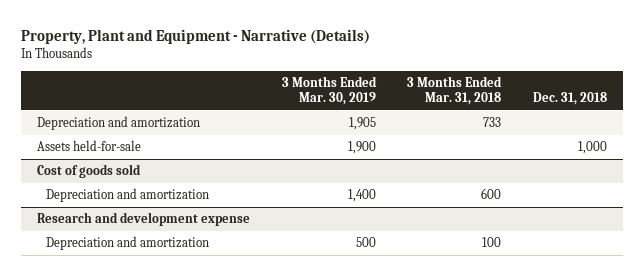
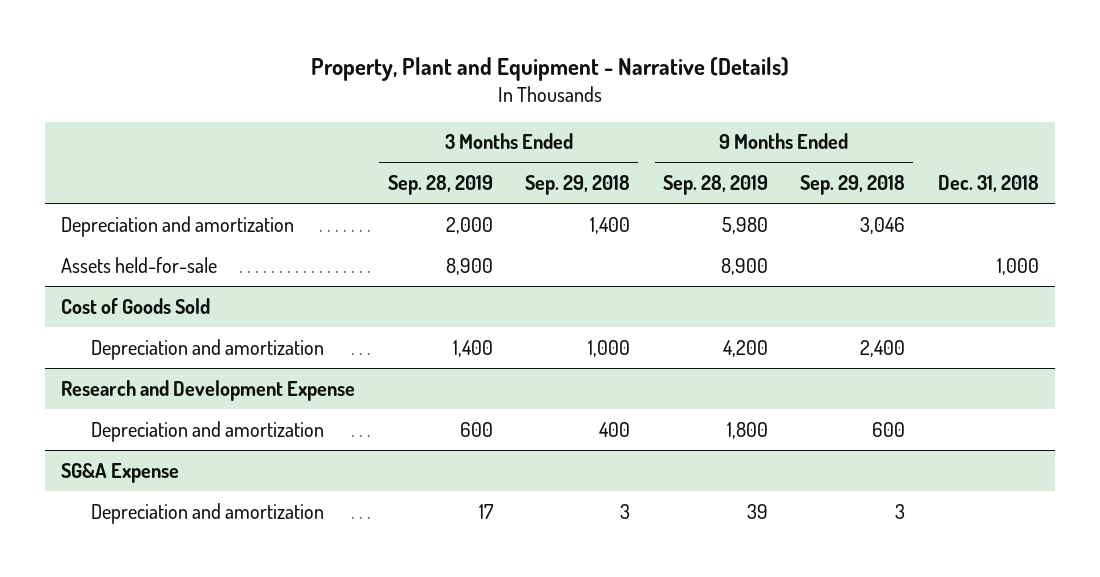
- | 3 Months Ended Mar. 30, 2019 | 3 Months Ended Mar. 31, 2018 | Dec. 31, 2018
+ | 3 Months Ended Sep. 28, 2019 | 3 Months Ended Sep. 29, 2018 | 9 Months Ended Sep. 28, 2019 | 9 Months Ended Sep. 29, 2018 | Dec. 31, 2018
- Cost of goods sold
+ Cost of Goods Sold
- Research and development expense
+ Research and Development Expense
+ SG&A Expense
+ Depreciation and amortization | 17 | 3 | 39 | 3 |

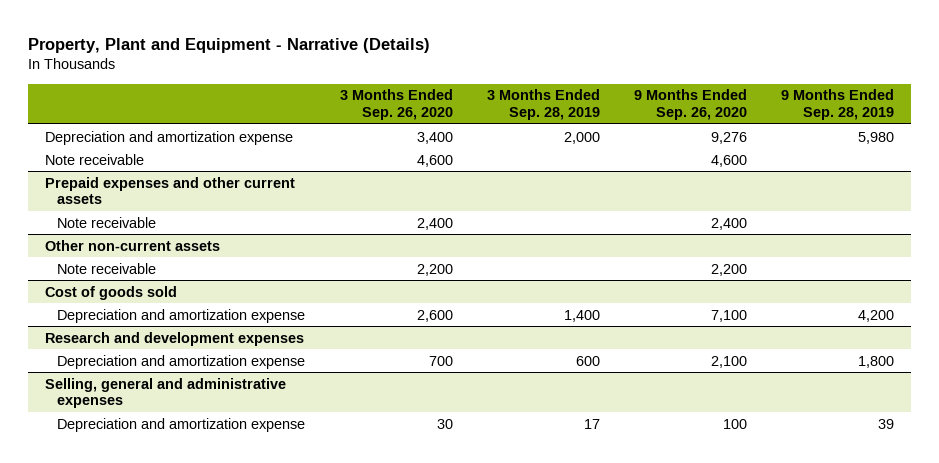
- | 3 Months Ended Sep. 28, 2019 | 3 Months Ended Sep. 29, 2018 | 9 Months Ended Sep. 28, 2019 | 9 Months Ended Sep. 29, 2018 | Dec. 31, 2018
+ | 3 Months Ended Sep. 26, 2020 | 3 Months Ended Sep. 28, 2019 | 9 Months Ended Sep. 26, 2020 | 9 Months Ended Sep. 28, 2019
- Depreciation and amortization | 2,000 | 1,400 | 5,980 | 3,046 |
- Assets held-for-sale | 8,900 | | 8,900 | | 1,000
- Cost of Goods Sold
- Depreciation and amortization | 1,400 | 1,000 | 4,200 | 2,400 |
- Research and Development Expense
- Depreciation and amortization | 600 | 400 | 1,800 | 600 |
- SG&A Expense
- Depreciation and amortization | 17 | 3 | 39 | 3 |
+ Depreciation and amortization expense | 3,400 | 2,000 | 9,276 | 5,980
+ Note receivable | 4,600 | | 4,600 |
+ Prepaid expenses and other current assets
+ Note receivable | 2,400 | | 2,400 |
+ Other non-current assets
+ Note receivable | 2,200 | | 2,200 |
+ Cost of goods sold
+ Depreciation and amortization expense | 2,600 | 1,400 | 7,100 | 4,200
+ Research and development expenses
+ Depreciation and amortization expense | 700 | 600 | 2,100 | 1,800
+ Selling, general and administrative expenses
+ Depreciation and amortization expense | 30 | 17 | 100 | 39

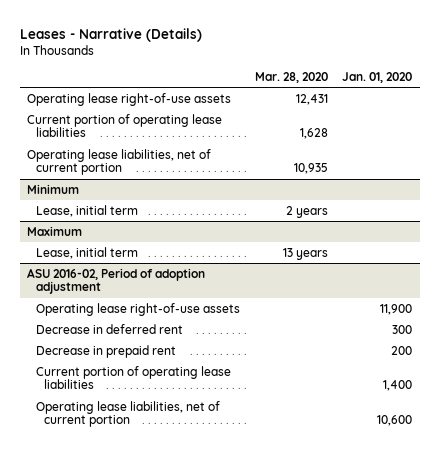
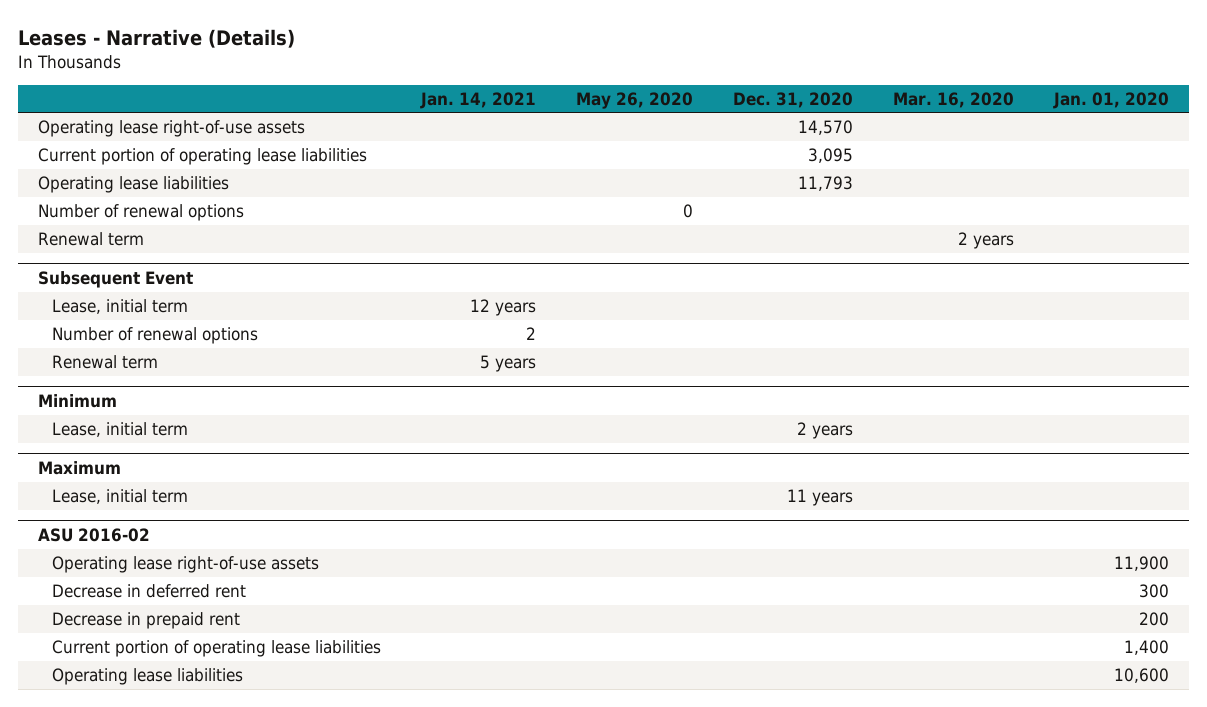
- | Mar. 28, 2020 | Jan. 01, 2020
+ | Jan. 14, 2021 | May 26, 2020 | Dec. 31, 2020 | Mar. 16, 2020 | Jan. 01, 2020
- Operating lease liabilities, net of current portion | 10,935 |
+ Operating lease liabilities | | | 11,793 | |
+ Number of renewal options | | 0 | | |
+ Renewal term | | | | 2 years |
+ Subsequent Event
+ Lease, initial term | 12 years | | | |
+ Number of renewal options | 2 | | | |
+ Renewal term | 5 years | | | |
- ASU 2016-02, Period of adoption adjustment
+ ASU 2016-02
- Operating lease liabilities, net of current portion | | 10,600
+ Operating lease liabilities | | | | | 10,600

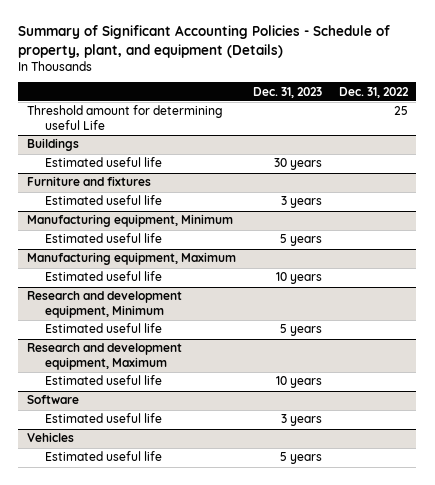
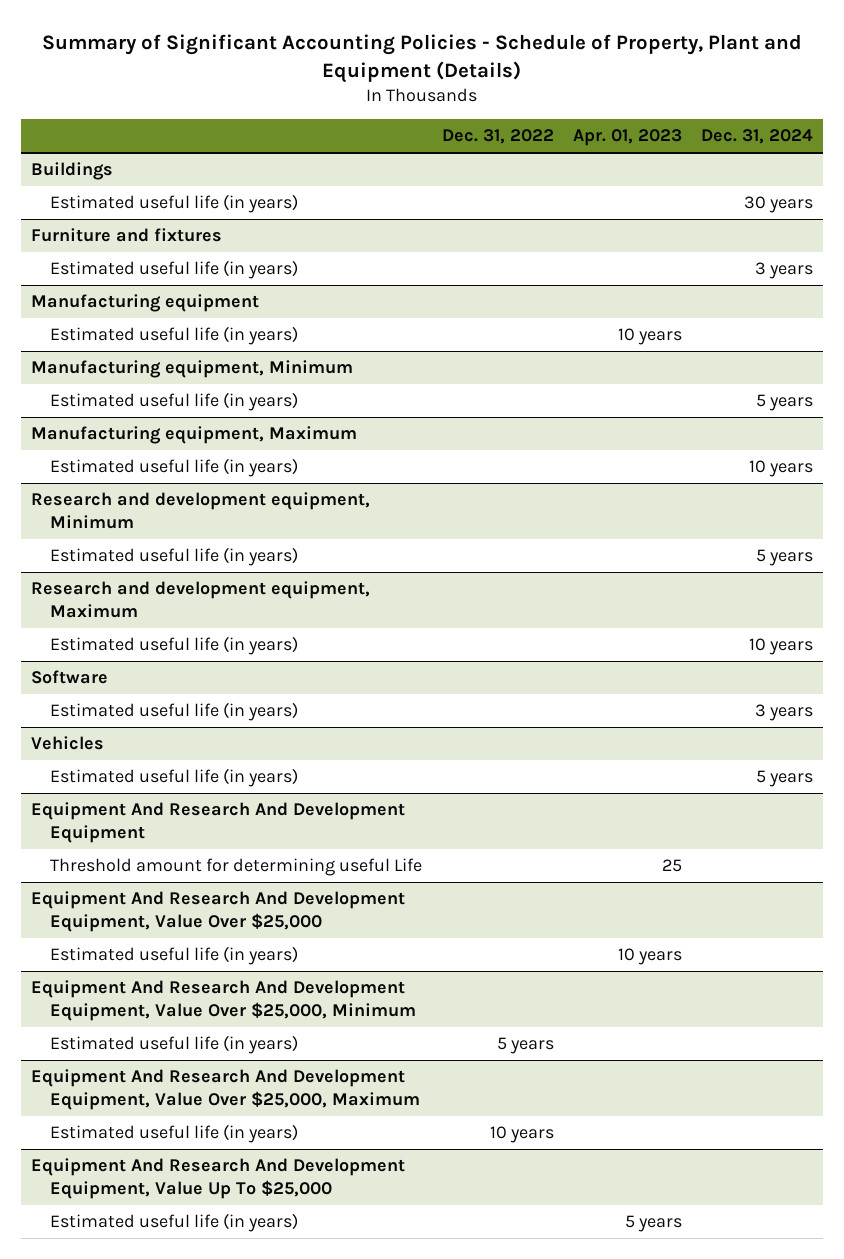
- Summary of Significant Accounting Policies - Schedule of property, plant, and equipment (Details)
+ Summary of Significant Accounting Policies - Schedule of Property, Plant and Equipment (Details)
- | Dec. 31, 2023 | Dec. 31, 2022
+ | Dec. 31, 2022 | Apr. 01, 2023 | Dec. 31, 2024
- Threshold amount for determining useful Life | | 25
@ Buildings
- Estimated useful life | 30 years |
+ Estimated useful life (in years) | | | 30 years
@ Furniture and fixtures
- Estimated useful life | 3 years |
+ Estimated useful life (in years) | | | 3 years
+ Manufacturing equipment
+ Estimated useful life (in years) | | 10 years |
@ Manufacturing equipment, Minimum
- Estimated useful life | 5 years |
+ Estimated useful life (in years) | | | 5 years
@ Manufacturing equipment, Maximum
- Estimated useful life | 10 years |
+ Estimated useful life (in years) | | | 10 years
@ Research and development equipment, Minimum
- Estimated useful life | 5 years |
+ Estimated useful life (in years) | | | 5 years
@ Research and development equipment, Maximum
- Estimated useful life | 10 years |
+ Estimated useful life (in years) | | | 10 years
@ Software
- Estimated useful life | 3 years |
+ Estimated useful life (in years) | | | 3 years
@ Vehicles
- Estimated useful life | 5 years |
+ Estimated useful life (in years) | | | 5 years
+ Equipment And Research And Development Equipment
+ Threshold amount for determining useful Life | | 25 |
+ Equipment And Research And Development Equipment, Value Over $25,000
+ Estimated useful life (in years) | | 10 years |
+ Equipment And Research And Development Equipment, Value Over $25,000, Minimum
+ Estimated useful life (in years) | 5 years | |
+ Equipment And Research And Development Equipment, Value Over $25,000, Maximum
+ Estimated useful life (in years) | 10 years | |
+ Equipment And Research And Development Equipment, Value Up To $25,000
+ Estimated useful life (in years) | | 5 years |

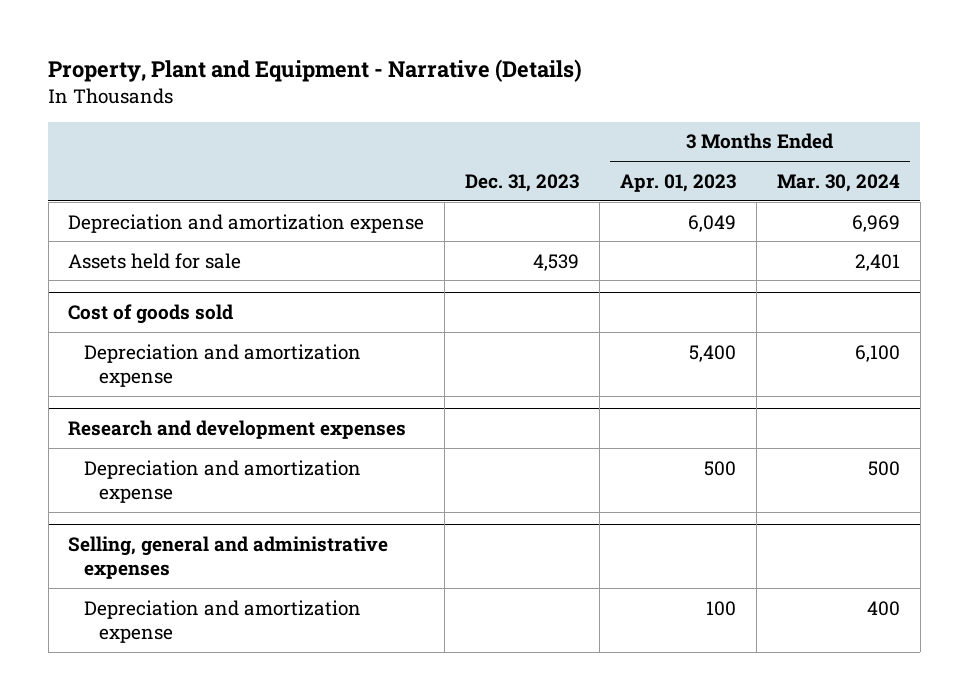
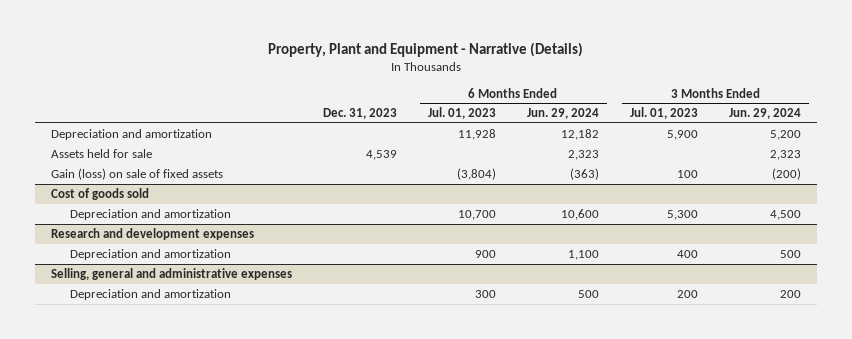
- | Dec. 31, 2023 | 3 Months Ended Apr. 01, 2023 | 3 Months Ended Mar. 30, 2024
+ | Dec. 31, 2023 | 6 Months Ended Jul. 01, 2023 | 6 Months Ended Jun. 29, 2024 | 3 Months Ended Jul. 01, 2023 | 3 Months Ended Jun. 29, 2024
- Depreciation and amortization expense | | 6,049 | 6,969
+ Depreciation and amortization | | 11,928 | 12,182 | 5,900 | 5,200
+ Gain (loss) on sale of fixed assets | | (3,804) | (363) | 100 | (200)
@ Cost of goods sold
- Depreciation and amortization expense | | 5,400 | 6,100
+ Depreciation and amortization | | 10,700 | 10,600 | 5,300 | 4,500
@ Research and development expenses
- Depreciation and amortization expense | | 500 | 500
+ Depreciation and amortization | | 900 | 1,100 | 400 | 500
@ Selling, general and administrative expenses
- Depreciation and amortization expense | | 100 | 400
+ Depreciation and amortization | | 300 | 500 | 200 | 200

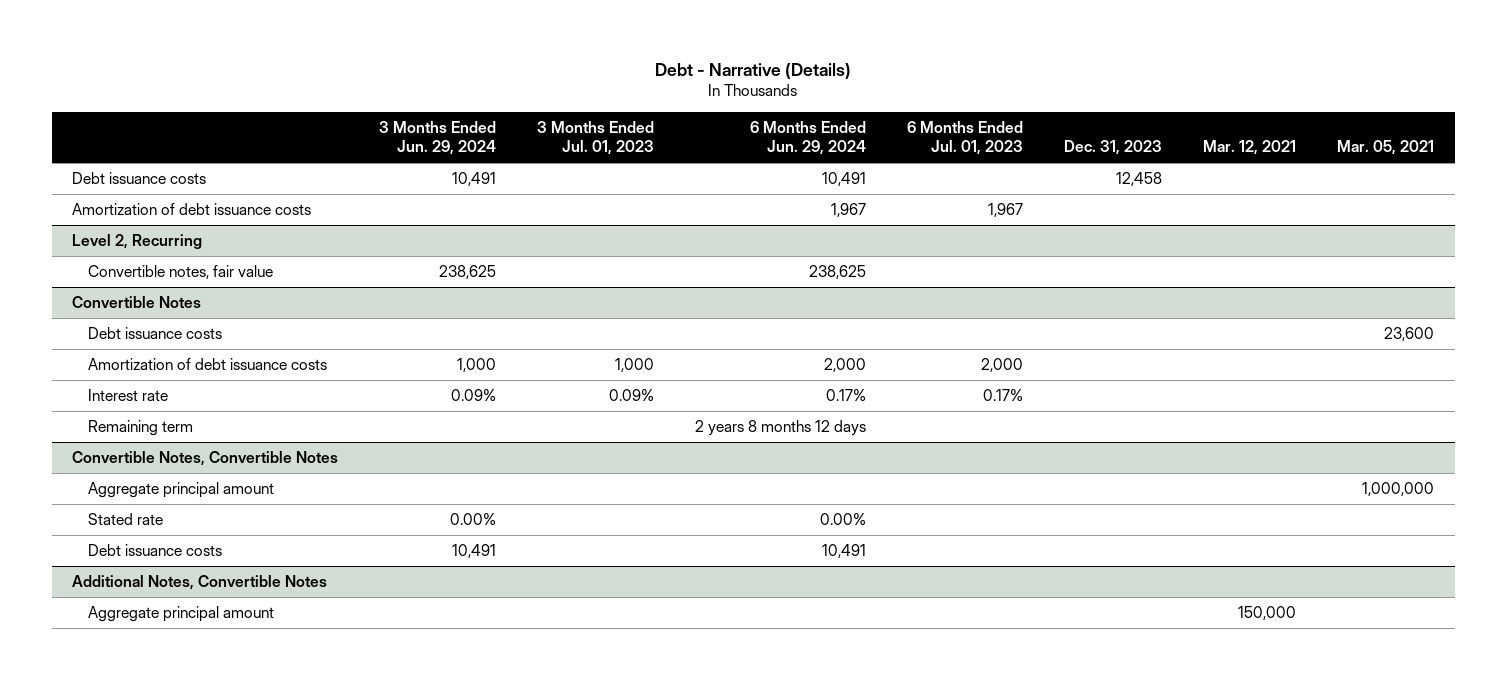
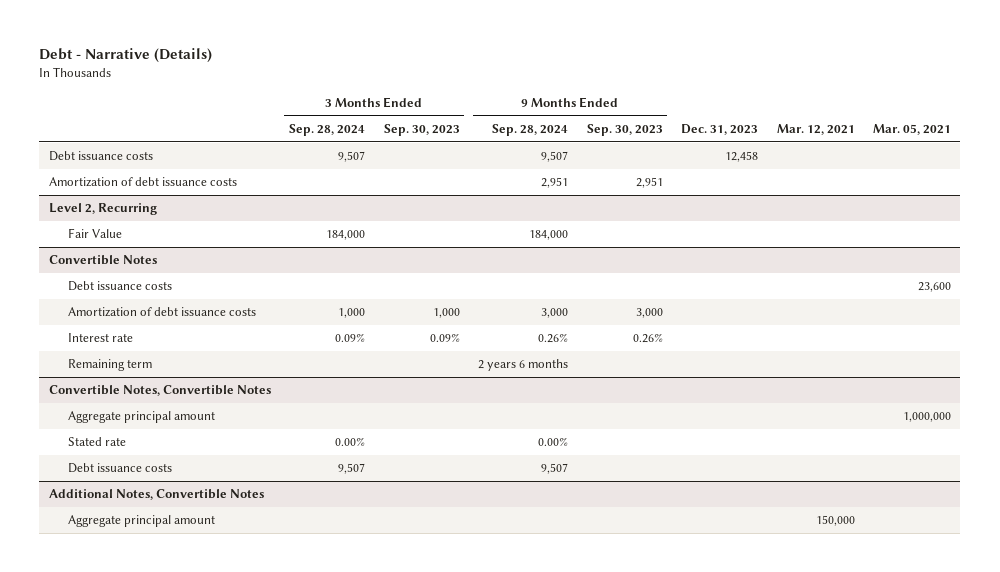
- | 3 Months Ended Jun. 29, 2024 | 3 Months Ended Jul. 01, 2023 | 6 Months Ended Jun. 29, 2024 | 6 Months Ended Jul. 01, 2023 | Dec. 31, 2023 | Mar. 12, 2021 | Mar. 05, 2021
+ | 3 Months Ended Sep. 28, 2024 | 3 Months Ended Sep. 30, 2023 | 9 Months Ended Sep. 28, 2024 | 9 Months Ended Sep. 30, 2023 | Dec. 31, 2023 | Mar. 12, 2021 | Mar. 05, 2021
@ Level 2, Recurring
- Convertible notes, fair value | 238,625 | | 238,625 | | | |
+ Fair Value | 184,000 | | 184,000 | | | |

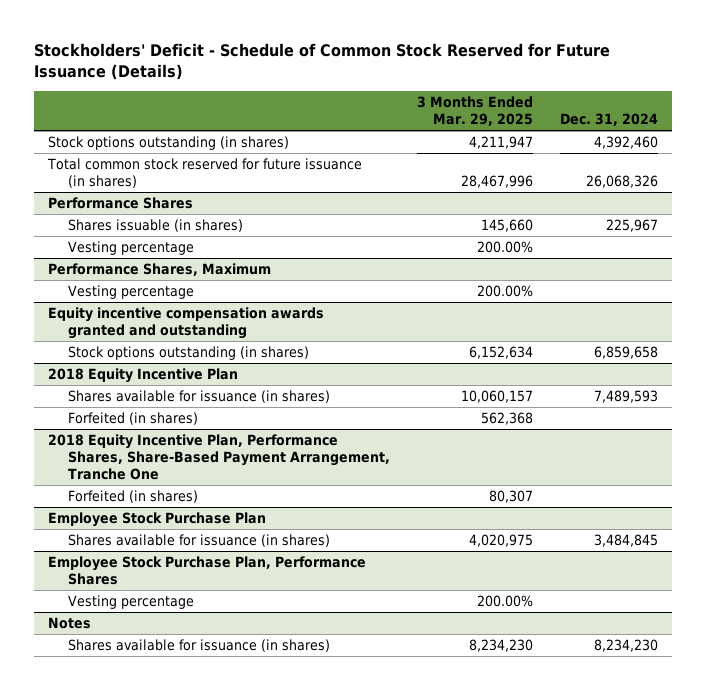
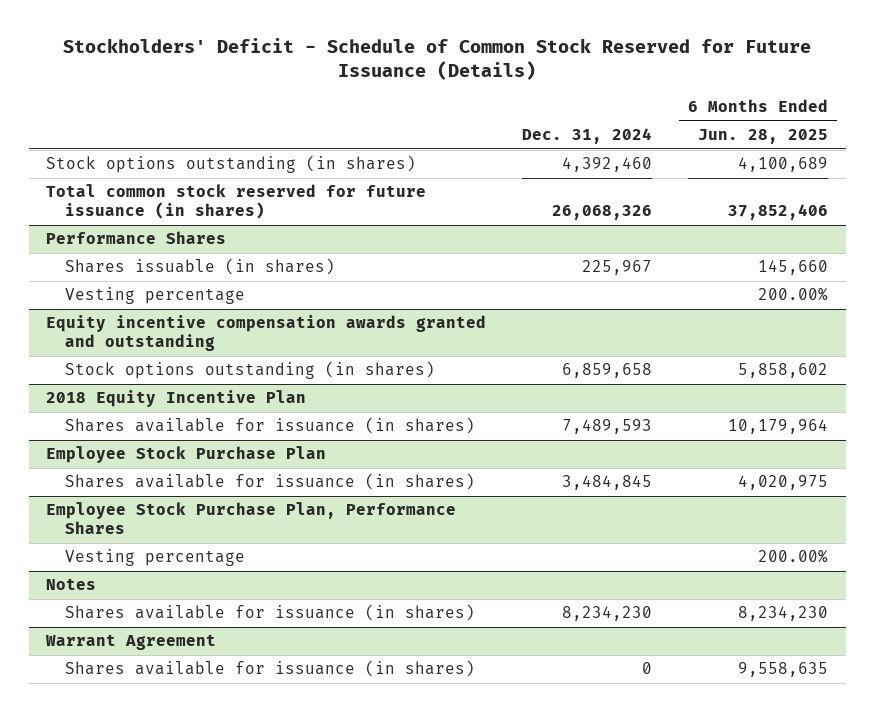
- | 3 Months Ended Mar. 29, 2025 | Dec. 31, 2024
+ | Dec. 31, 2024 | 6 Months Ended Jun. 28, 2025
- Performance Shares, Maximum
- Vesting percentage | 200.00% |
@ 2018 Equity Incentive Plan
- Forfeited (in shares) | 562,368 |
- 2018 Equity Incentive Plan, Performance Shares, Share-Based Payment Arrangement, Tranche One
- Forfeited (in shares) | 80,307 |
+ Warrant Agreement
+ Shares available for issuance (in shares) | 0 | 9,558,635

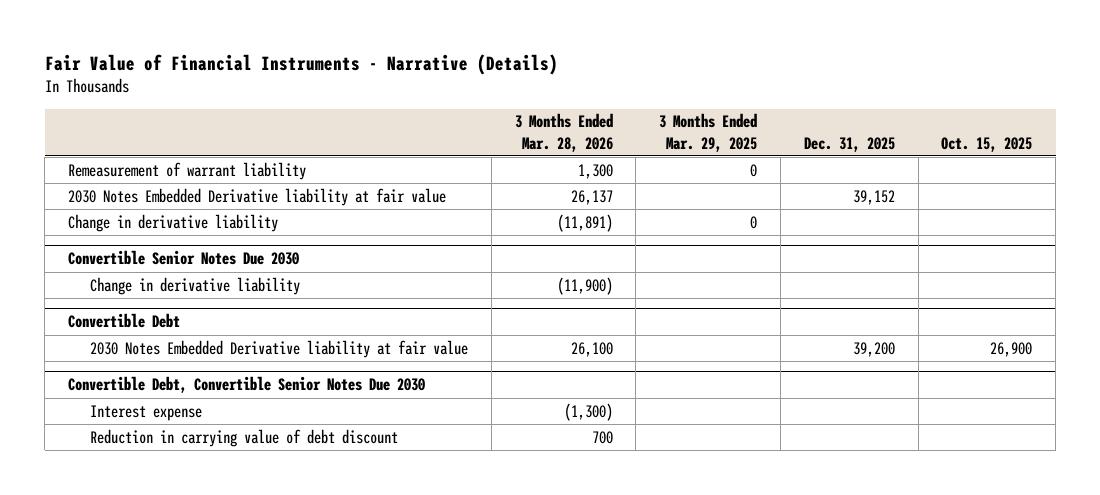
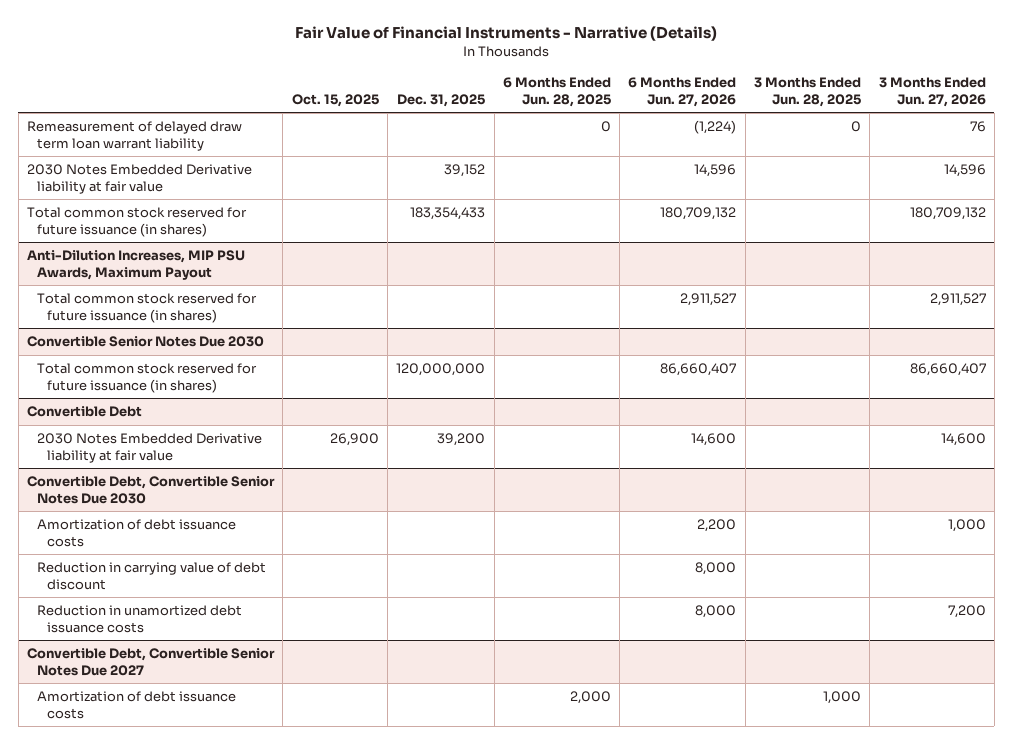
- | 3 Months Ended Mar. 28, 2026 | 3 Months Ended Mar. 29, 2025 | Dec. 31, 2025 | Oct. 15, 2025
+ | Oct. 15, 2025 | Dec. 31, 2025 | 6 Months Ended Jun. 28, 2025 | 6 Months Ended Jun. 27, 2026 | 3 Months Ended Jun. 28, 2025 | 3 Months Ended Jun. 27, 2026
- Remeasurement of warrant liability | 1,300 | 0 | |
+ Remeasurement of delayed draw term loan warrant liability | | | 0 | (1,224) | 0 | 76
- Change in derivative liability | (11,891) | 0 | |
+ Total common stock reserved for future issuance (in shares) | | 183,354,433 | | 180,709,132 | | 180,709,132
+ Anti-Dilution Increases, MIP PSU Awards, Maximum Payout
+ Total common stock reserved for future issuance (in shares) | | | | 2,911,527 | | 2,911,527
@ Convertible Senior Notes Due 2030
- Change in derivative liability | (11,900) | | |
+ Total common stock reserved for future issuance (in shares) | | 120,000,000 | | 86,660,407 | | 86,660,407
@ Convertible Debt, Convertible Senior Notes Due 2030
- Interest expense | (1,300) | | |
+ Amortization of debt issuance costs | | | | 2,200 | | 1,000
+ Reduction in unamortized debt issuance costs | | | | 8,000 | | 7,200
+ Convertible Debt, Convertible Senior Notes Due 2027
+ Amortization of debt issuance costs | | | 2,000 | | 1,000 |

